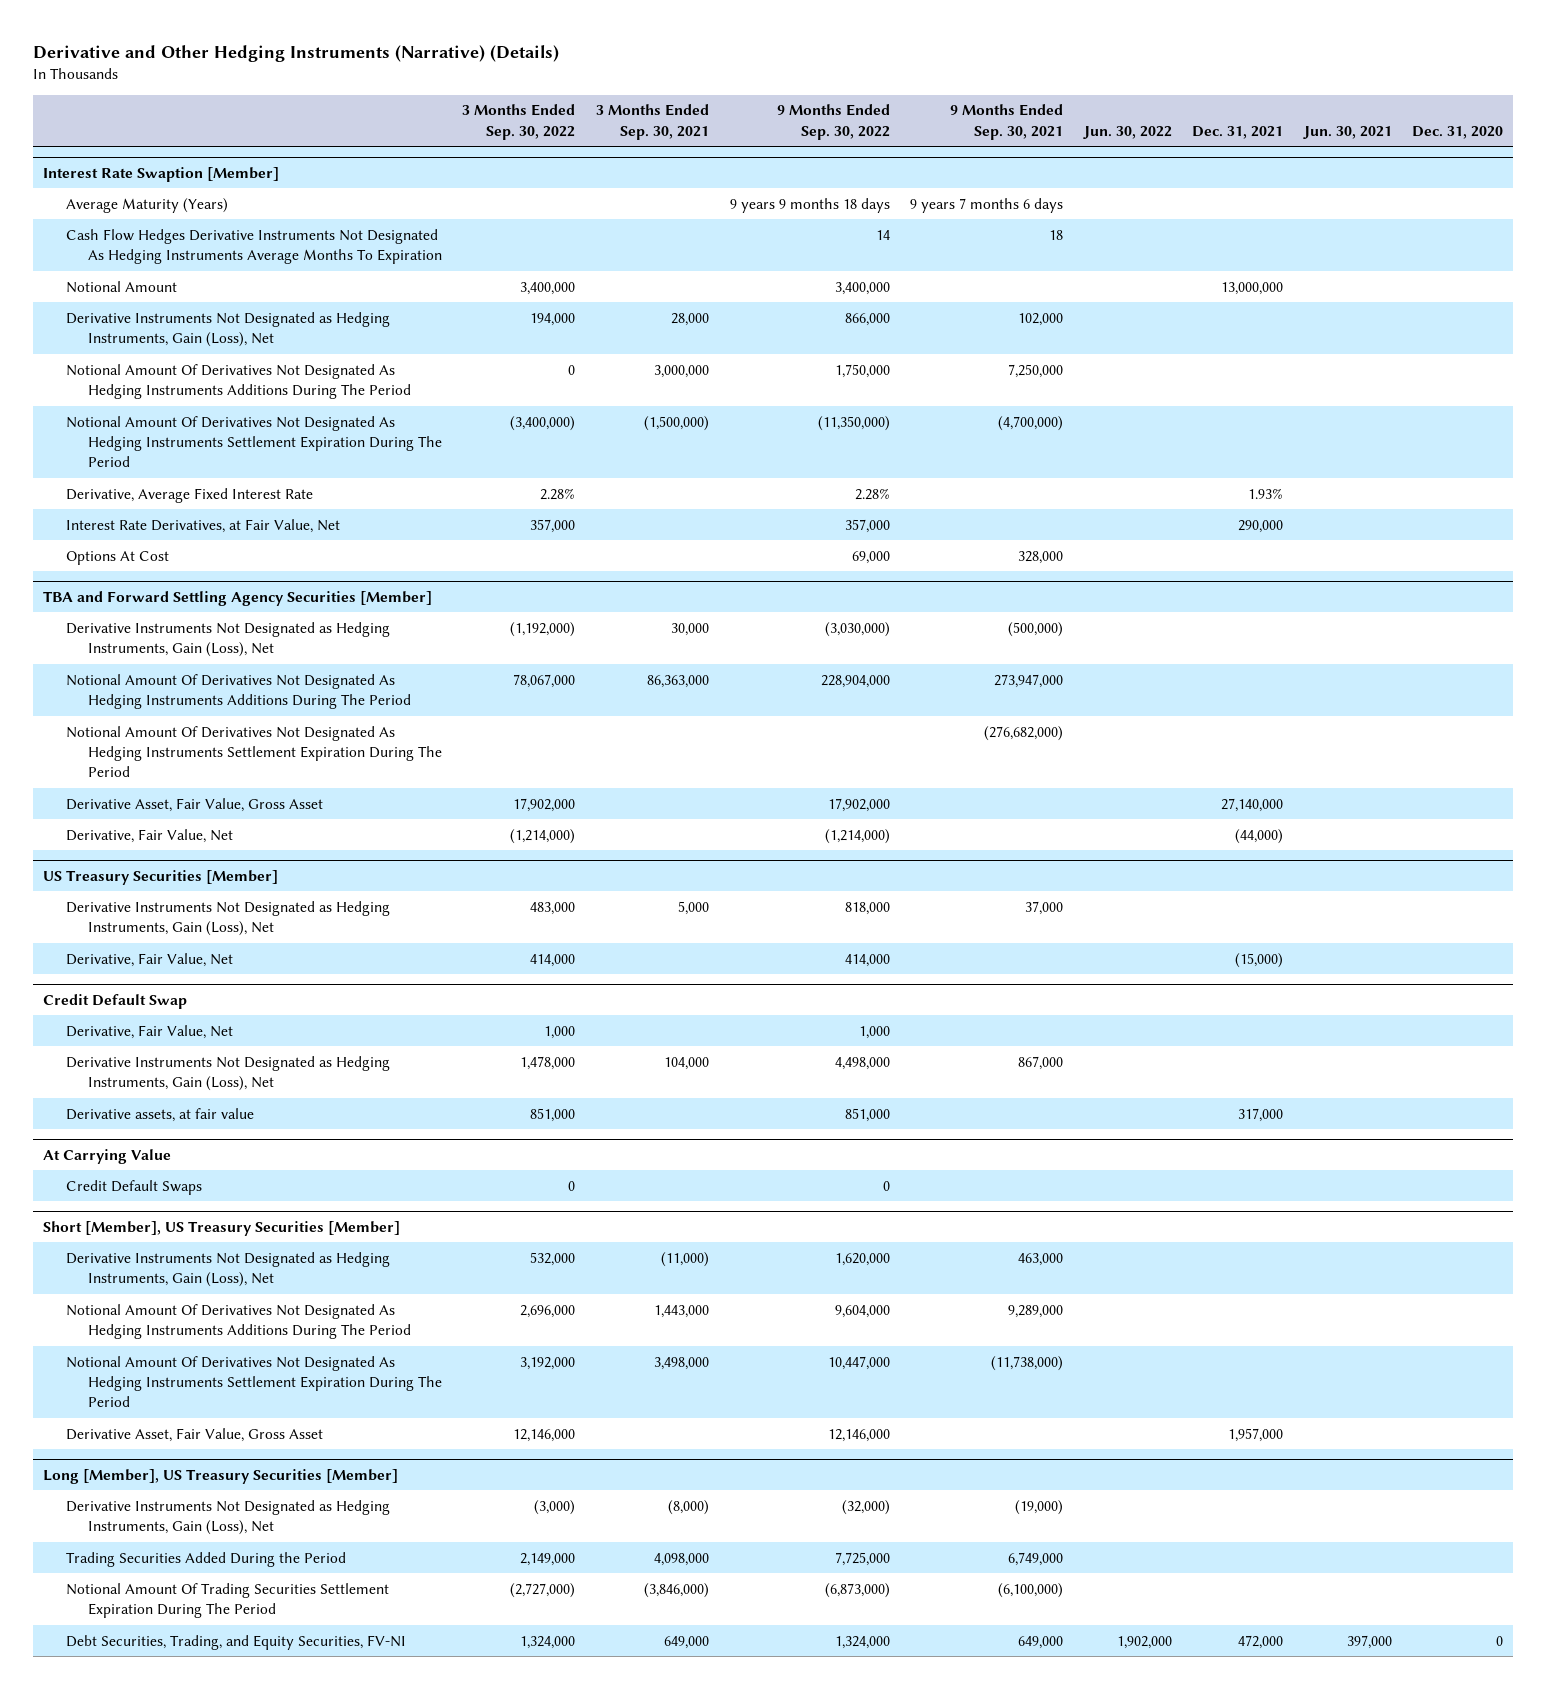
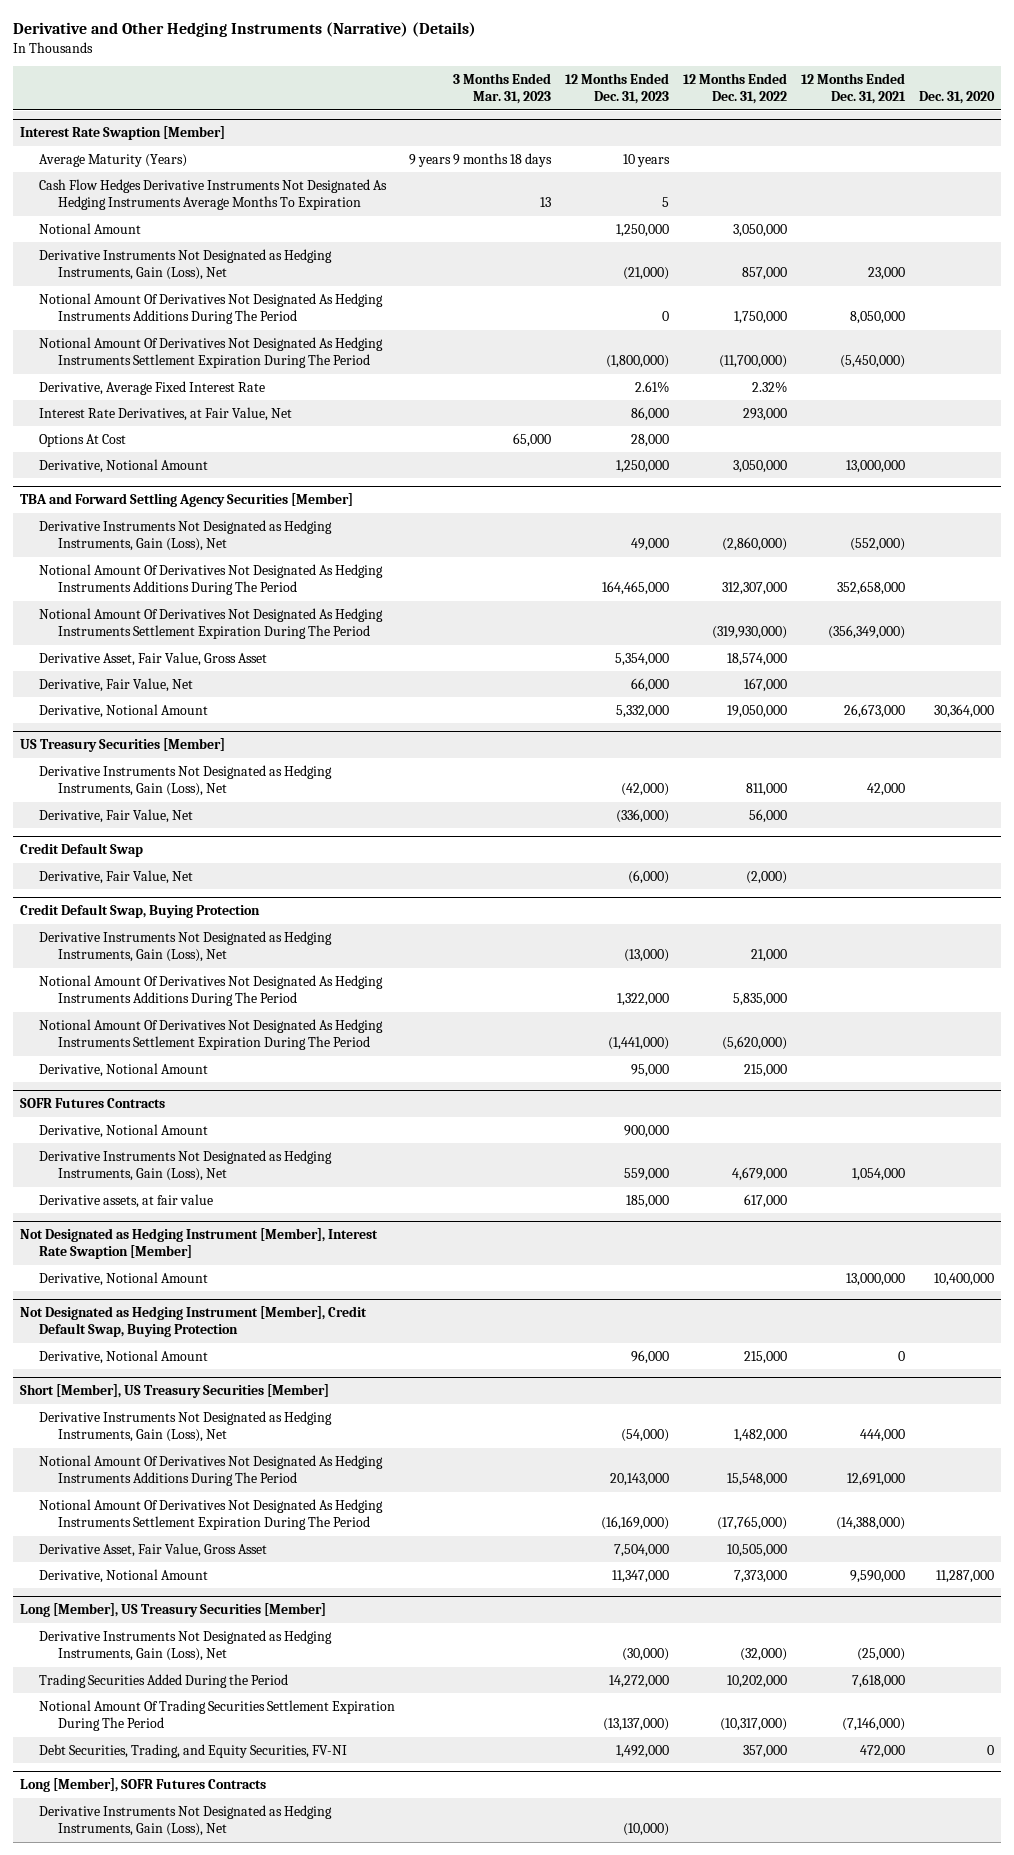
- | 3 Months Ended Sep. 30, 2022 | 3 Months Ended Sep. 30, 2021 | 9 Months Ended Sep. 30, 2022 | 9 Months Ended Sep. 30, 2021 | Jun. 30, 2022 | Dec. 31, 2021 | Jun. 30, 2021 | Dec. 31, 2020
+ | 3 Months Ended Mar. 31, 2023 | 12 Months Ended Dec. 31, 2023 | 12 Months Ended Dec. 31, 2022 | 12 Months Ended Dec. 31, 2021 | Dec. 31, 2020
@ Interest Rate Swaption [Member]
+ Derivative, Notional Amount | | 1,250,000 | 3,050,000 | 13,000,000 |
@ TBA and Forward Settling Agency Securities [Member]
+ Derivative, Notional Amount | | 5,332,000 | 19,050,000 | 26,673,000 | 30,364,000
@ Credit Default Swap
- Derivative Instruments Not Designated as Hedging Instruments, Gain (Loss), Net | 1,478,000 | 104,000 | 4,498,000 | 867,000 | | | |
- Derivative assets, at fair value | 851,000 | | 851,000 | | | 317,000 | |
- At Carrying Value
- Credit Default Swaps | 0 | | 0 | | | | |
+ Credit Default Swap, Buying Protection
+ Derivative Instruments Not Designated as Hedging Instruments, Gain (Loss), Net | | (13,000) | 21,000 | |
+ Notional Amount Of Derivatives Not Designated As Hedging Instruments Additions During The Period | | 1,322,000 | 5,835,000 | |
+ Notional Amount Of Derivatives Not Designated As Hedging Instruments Settlement Expiration During The Period | | (1,441,000) | (5,620,000) | |
+ Derivative, Notional Amount | | 95,000 | 215,000 | |
+ SOFR Futures Contracts
+ Derivative, Notional Amount | | 900,000 | | |
+ Derivative Instruments Not Designated as Hedging Instruments, Gain (Loss), Net | | 559,000 | 4,679,000 | 1,054,000 |
+ Derivative assets, at fair value | | 185,000 | 617,000 | |
+ Not Designated as Hedging Instrument [Member], Interest Rate Swaption [Member]
+ Derivative, Notional Amount | | | | 13,000,000 | 10,400,000
+ Not Designated as Hedging Instrument [Member], Credit Default Swap, Buying Protection
+ Derivative, Notional Amount | | 96,000 | 215,000 | 0 |
@ Short [Member], US Treasury Securities [Member]
+ Derivative, Notional Amount | | 11,347,000 | 7,373,000 | 9,590,000 | 11,287,000
+ Long [Member], SOFR Futures Contracts
+ Derivative Instruments Not Designated as Hedging Instruments, Gain (Loss), Net | | (10,000) | | |

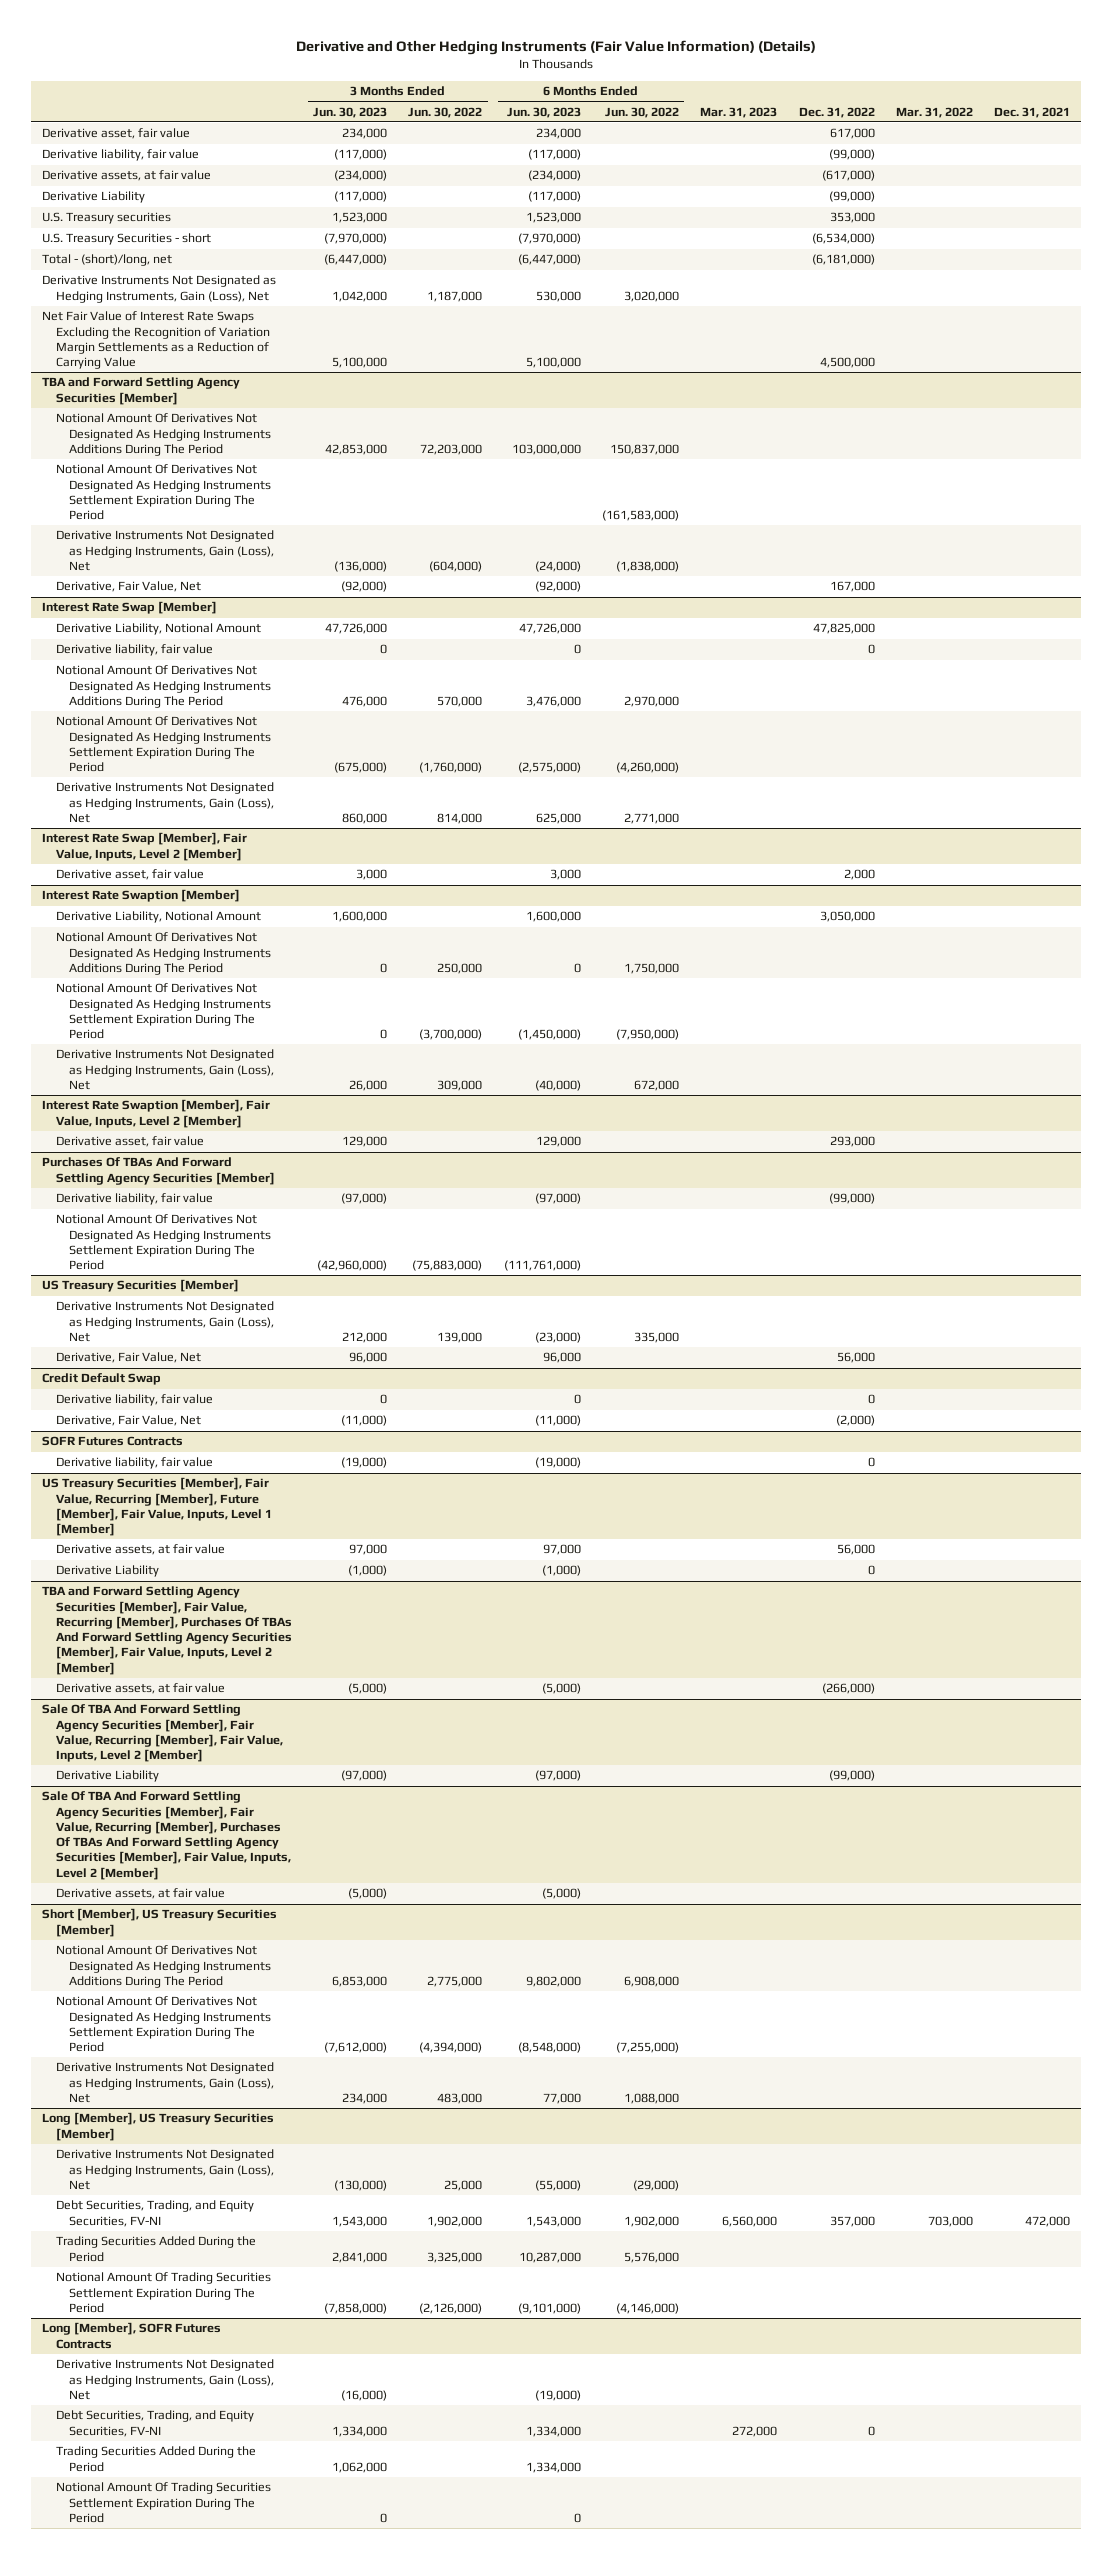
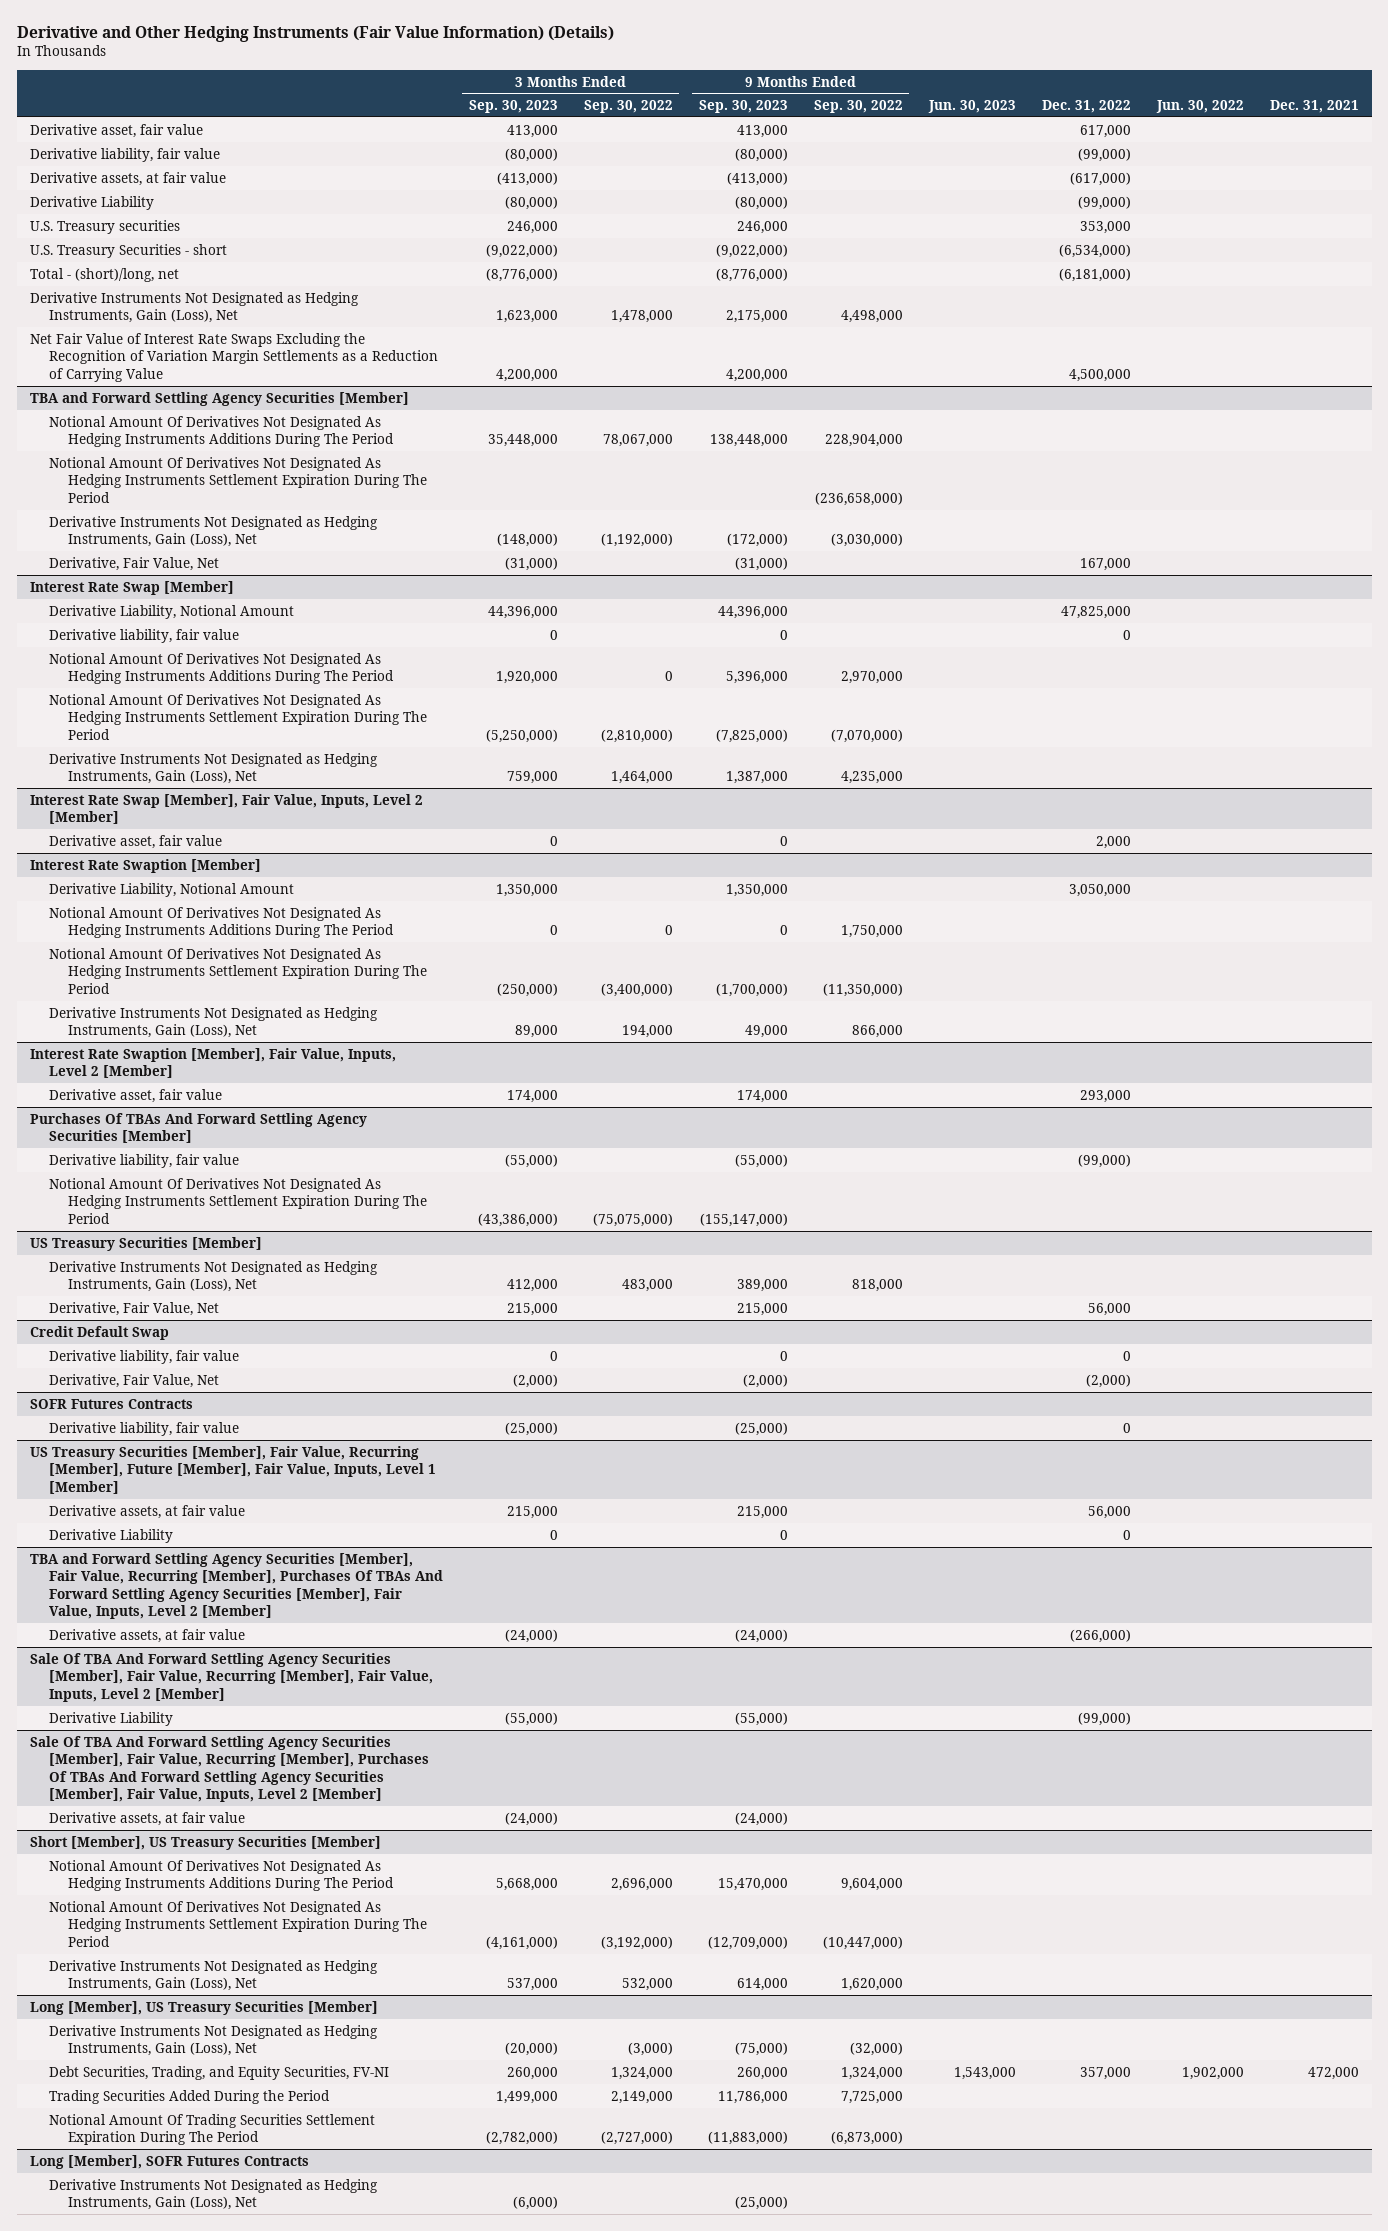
- | 3 Months Ended Jun. 30, 2023 | 3 Months Ended Jun. 30, 2022 | 6 Months Ended Jun. 30, 2023 | 6 Months Ended Jun. 30, 2022 | Mar. 31, 2023 | Dec. 31, 2022 | Mar. 31, 2022 | Dec. 31, 2021
+ | 3 Months Ended Sep. 30, 2023 | 3 Months Ended Sep. 30, 2022 | 9 Months Ended Sep. 30, 2023 | 9 Months Ended Sep. 30, 2022 | Jun. 30, 2023 | Dec. 31, 2022 | Jun. 30, 2022 | Dec. 31, 2021
@ Long [Member], SOFR Futures Contracts
- Debt Securities, Trading, and Equity Securities, FV-NI | 1,334,000 | | 1,334,000 | | 272,000 | 0 | |
- Trading Securities Added During the Period | 1,062,000 | | 1,334,000 | | | | |
- Notional Amount Of Trading Securities Settlement Expiration During The Period | 0 | | 0 | | | | |

